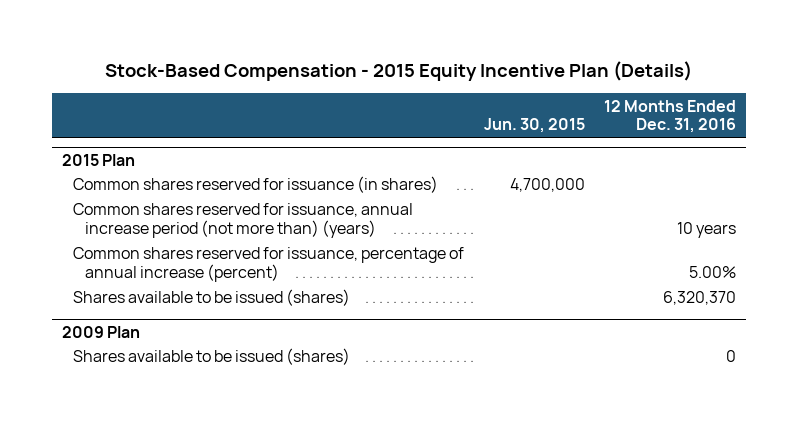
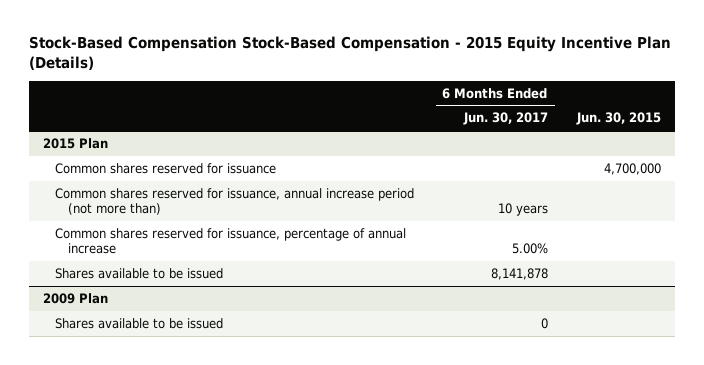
- Stock-Based Compensation - 2015 Equity Incentive Plan (Details)
+ Stock-Based Compensation Stock-Based Compensation - 2015 Equity Incentive Plan (Details)
- | Jun. 30, 2015 | 12 Months Ended Dec. 31, 2016
+ | 6 Months Ended Jun. 30, 2017 | Jun. 30, 2015
@ 2015 Plan
- Common shares reserved for issuance (in shares) | 4,700,000 |
- Common shares reserved for issuance, annual increase period (not more than) (years) | | 10 years
- Common shares reserved for issuance, percentage of annual increase (percent) | | 5.00%
- Shares available to be issued (shares) | | 6,320,370
+ Common shares reserved for issuance | | 4,700,000
+ Common shares reserved for issuance, annual increase period (not more than) | 10 years |
+ Common shares reserved for issuance, percentage of annual increase | 5.00% |
+ Shares available to be issued | 8,141,878 |
@ 2009 Plan
- Shares available to be issued (shares) | | 0
+ Shares available to be issued | 0 |

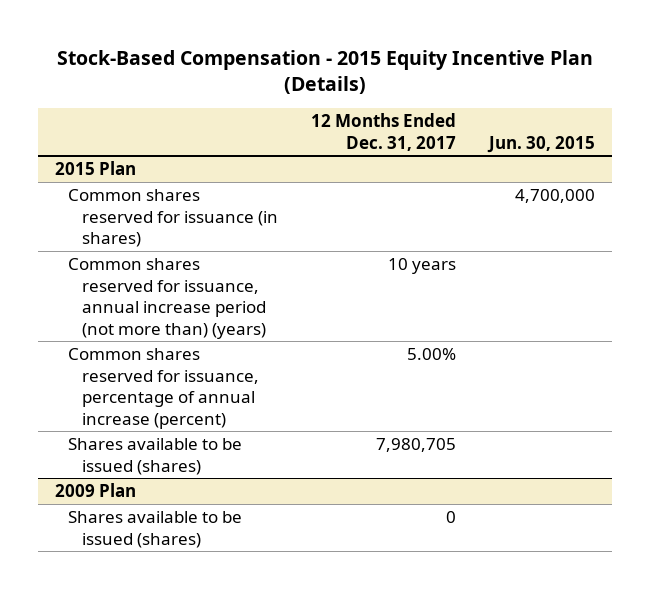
- Stock-Based Compensation Stock-Based Compensation - 2015 Equity Incentive Plan (Details)
+ Stock-Based Compensation - 2015 Equity Incentive Plan (Details)
- | 6 Months Ended Jun. 30, 2017 | Jun. 30, 2015
+ | 12 Months Ended Dec. 31, 2017 | Jun. 30, 2015
@ 2015 Plan
- Common shares reserved for issuance | | 4,700,000
- Common shares reserved for issuance, annual increase period (not more than) | 10 years |
- Common shares reserved for issuance, percentage of annual increase | 5.00% |
- Shares available to be issued | 8,141,878 |
+ Common shares reserved for issuance (in shares) | | 4,700,000
+ Common shares reserved for issuance, annual increase period (not more than) (years) | 10 years |
+ Common shares reserved for issuance, percentage of annual increase (percent) | 5.00% |
+ Shares available to be issued (shares) | 7,980,705 |
@ 2009 Plan
- Shares available to be issued | 0 |
+ Shares available to be issued (shares) | 0 |

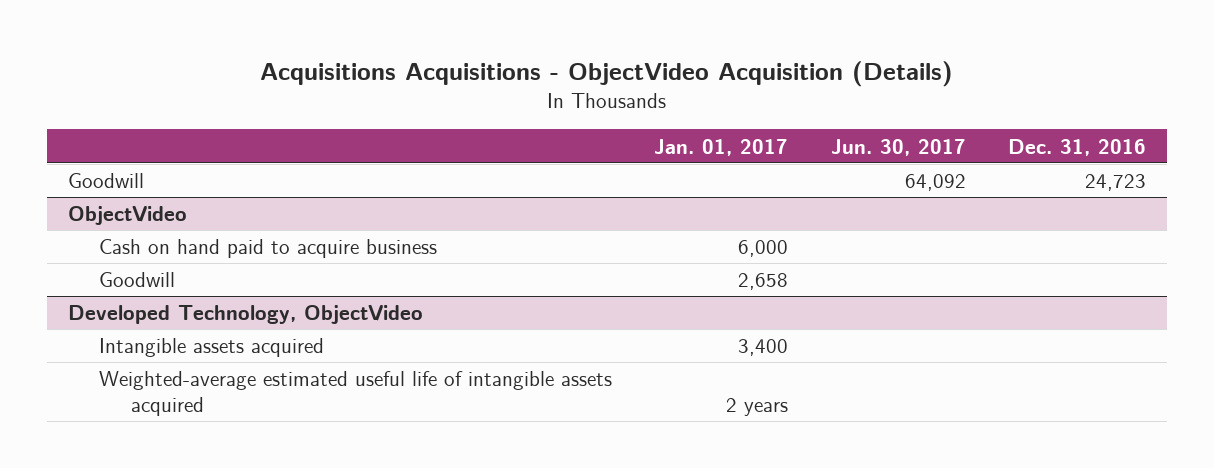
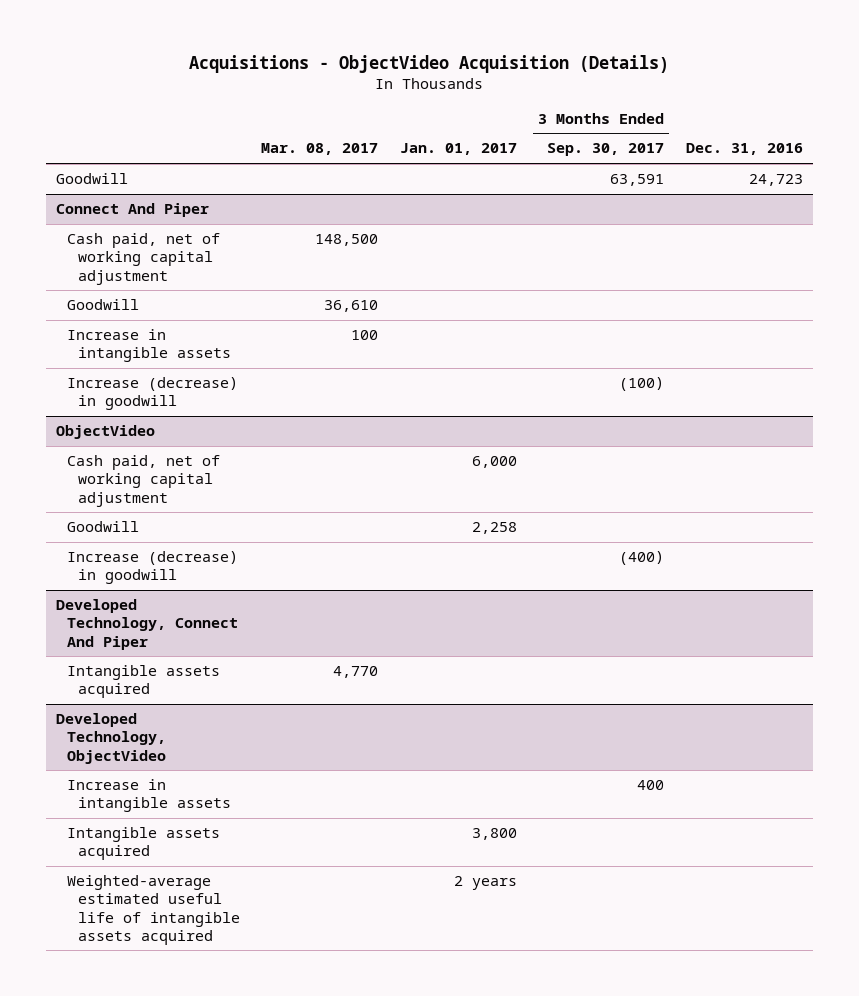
- Acquisitions Acquisitions - ObjectVideo Acquisition (Details)
+ Acquisitions - ObjectVideo Acquisition (Details)
- | Jan. 01, 2017 | Jun. 30, 2017 | Dec. 31, 2016
+ | Mar. 08, 2017 | Jan. 01, 2017 | 3 Months Ended Sep. 30, 2017 | Dec. 31, 2016
+ Connect And Piper
+ Cash paid, net of working capital adjustment | 148,500 | | |
+ Goodwill | 36,610 | | |
+ Increase in intangible assets | 100 | | |
+ Increase (decrease) in goodwill | | | (100) |
@ ObjectVideo
- Cash on hand paid to acquire business | 6,000 | |
- Goodwill | 2,658 | |
+ Cash paid, net of working capital adjustment | | 6,000 | |
+ Goodwill | | 2,258 | |
+ Increase (decrease) in goodwill | | | (400) |
+ Developed Technology, Connect And Piper
+ Intangible assets acquired | 4,770 | | |
@ Developed Technology, ObjectVideo
- Intangible assets acquired | 3,400 | |
+ Increase in intangible assets | | | 400 |
+ Intangible assets acquired | | 3,800 | |

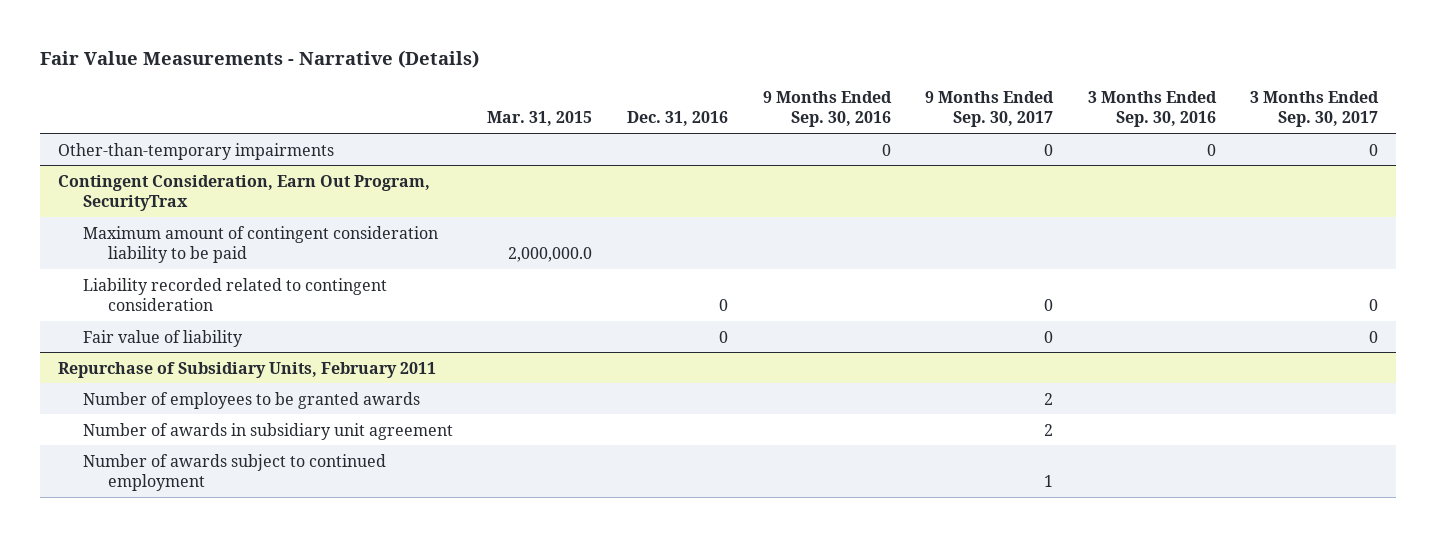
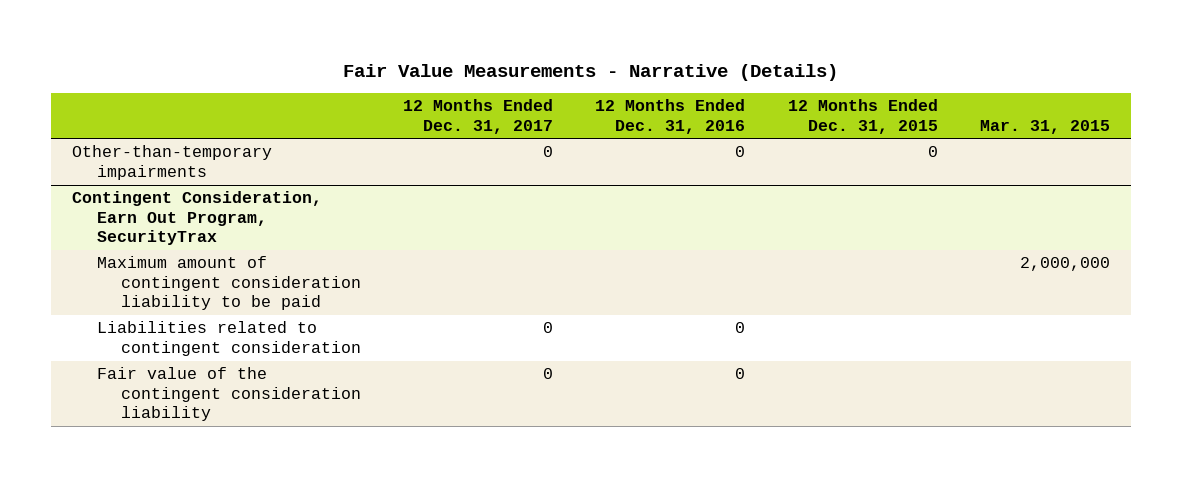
- | Mar. 31, 2015 | Dec. 31, 2016 | 9 Months Ended Sep. 30, 2016 | 9 Months Ended Sep. 30, 2017 | 3 Months Ended Sep. 30, 2016 | 3 Months Ended Sep. 30, 2017
+ | 12 Months Ended Dec. 31, 2017 | 12 Months Ended Dec. 31, 2016 | 12 Months Ended Dec. 31, 2015 | Mar. 31, 2015
@ Contingent Consideration, Earn Out Program, SecurityTrax
- Maximum amount of contingent consideration liability to be paid | 2,000,000.0 | | | | |
- Liability recorded related to contingent consideration | | 0 | | 0 | | 0
- Fair value of liability | | 0 | | 0 | | 0
- Repurchase of Subsidiary Units, February 2011
- Number of employees to be granted awards | | | | 2 | |
- Number of awards in subsidiary unit agreement | | | | 2 | |
- Number of awards subject to continued employment | | | | 1 | |
@ Contingent Consideration, Earn Out Program, SecurityTrax
+ Maximum amount of contingent consideration liability to be paid | | | | 2,000,000
+ Liabilities related to contingent consideration | 0 | 0 | |
+ Fair value of the contingent consideration liability | 0 | 0 | |

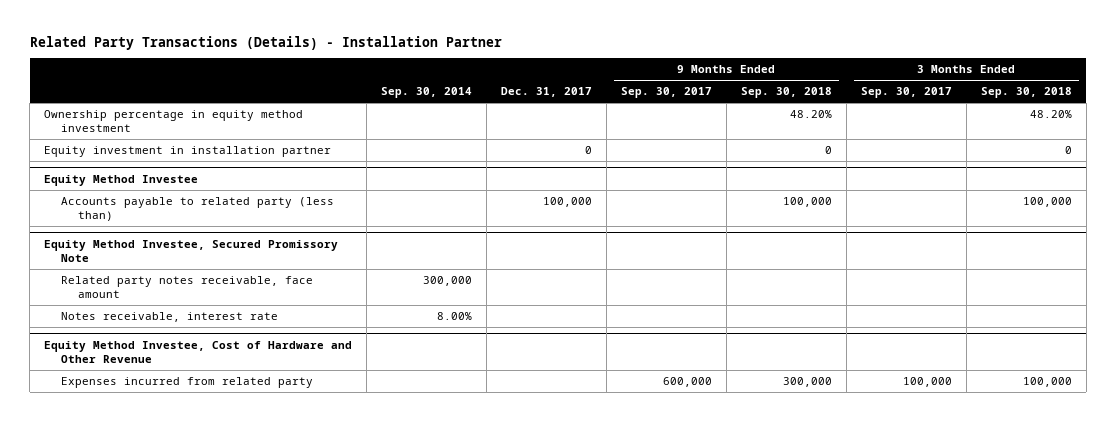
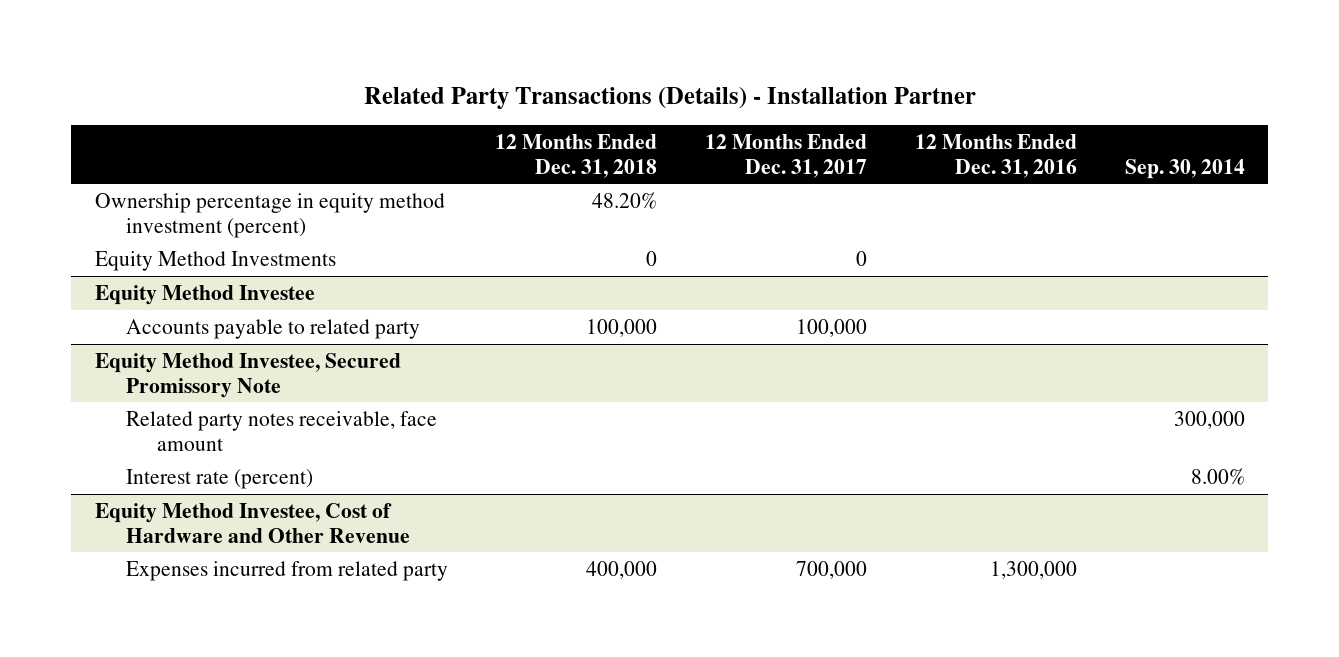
- | Sep. 30, 2014 | Dec. 31, 2017 | 9 Months Ended Sep. 30, 2017 | 9 Months Ended Sep. 30, 2018 | 3 Months Ended Sep. 30, 2017 | 3 Months Ended Sep. 30, 2018
+ | 12 Months Ended Dec. 31, 2018 | 12 Months Ended Dec. 31, 2017 | 12 Months Ended Dec. 31, 2016 | Sep. 30, 2014
- Ownership percentage in equity method investment | | | | 48.20% | | 48.20%
- Equity investment in installation partner | | 0 | | 0 | | 0
+ Ownership percentage in equity method investment (percent) | 48.20% | | |
+ Equity Method Investments | 0 | 0 | |
@ Equity Method Investee
- Accounts payable to related party (less than) | | 100,000 | | 100,000 | | 100,000
+ Accounts payable to related party | 100,000 | 100,000 | |
@ Equity Method Investee, Secured Promissory Note
- Notes receivable, interest rate | 8.00% | | | | |
+ Interest rate (percent) | | | | 8.00%

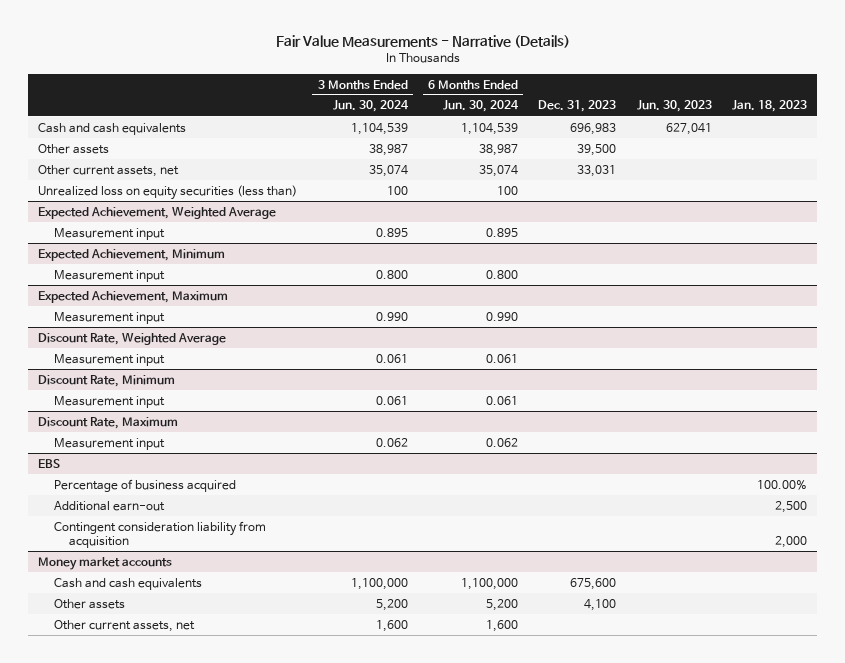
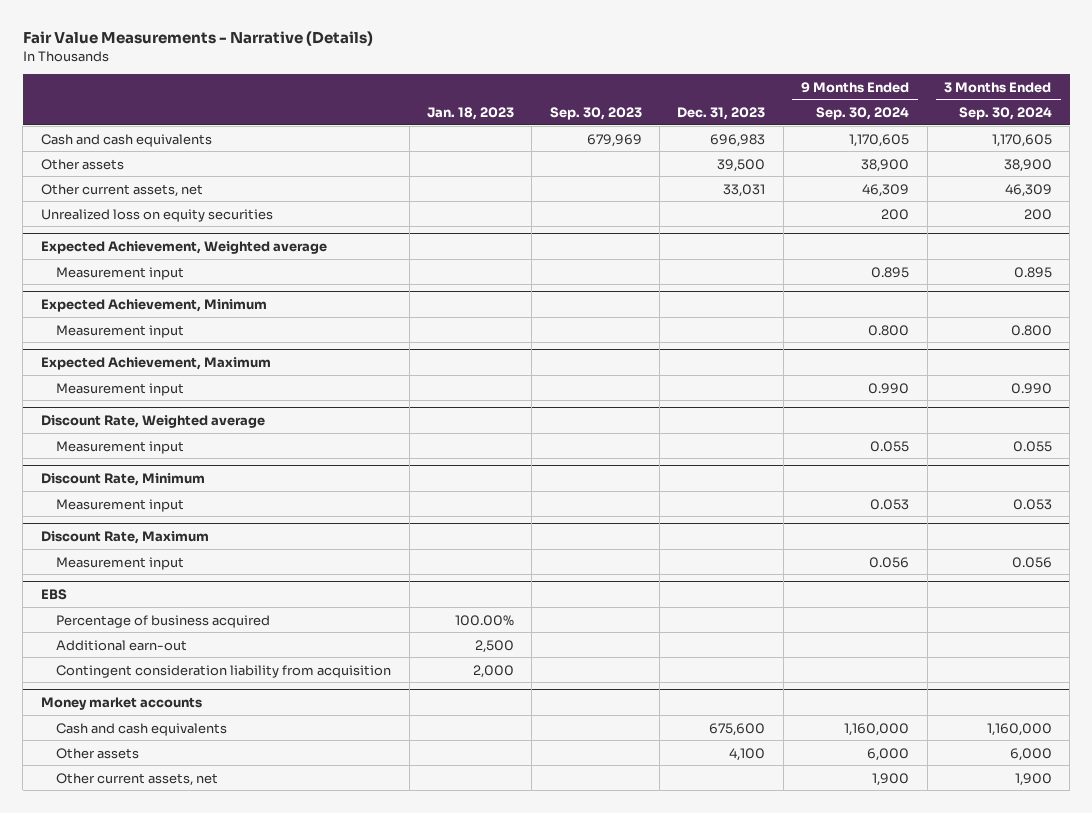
- | 3 Months Ended Jun. 30, 2024 | 6 Months Ended Jun. 30, 2024 | Dec. 31, 2023 | Jun. 30, 2023 | Jan. 18, 2023
+ | Jan. 18, 2023 | Sep. 30, 2023 | Dec. 31, 2023 | 9 Months Ended Sep. 30, 2024 | 3 Months Ended Sep. 30, 2024
- Unrealized loss on equity securities (less than) | 100 | 100 | | |
- Expected Achievement, Weighted Average
+ Unrealized loss on equity securities | | | | 200 | 200
+ Expected Achievement, Weighted average
- Discount Rate, Weighted Average
+ Discount Rate, Weighted average

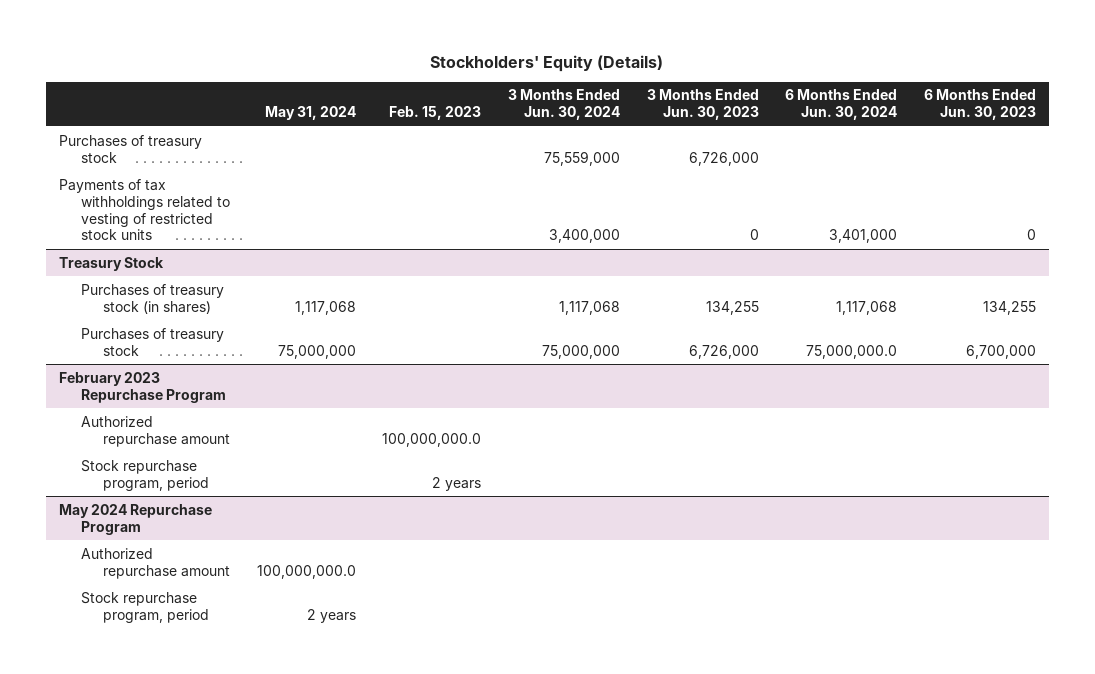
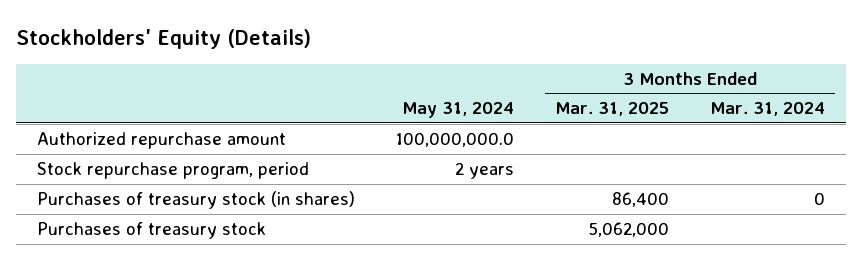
- | May 31, 2024 | Feb. 15, 2023 | 3 Months Ended Jun. 30, 2024 | 3 Months Ended Jun. 30, 2023 | 6 Months Ended Jun. 30, 2024 | 6 Months Ended Jun. 30, 2023
+ | May 31, 2024 | 3 Months Ended Mar. 31, 2025 | 3 Months Ended Mar. 31, 2024
+ Authorized repurchase amount | 100,000,000.0 | |
+ Stock repurchase program, period | 2 years | |
+ Purchases of treasury stock (in shares) | | 86,400 | 0
- Payments of tax withholdings related to vesting of restricted stock units | | | 3,400,000 | 0 | 3,401,000 | 0
- Treasury Stock
- Purchases of treasury stock (in shares) | 1,117,068 | | 1,117,068 | 134,255 | 1,117,068 | 134,255
- Purchases of treasury stock | 75,000,000 | | 75,000,000 | 6,726,000 | 75,000,000.0 | 6,700,000
- February 2023 Repurchase Program
- Authorized repurchase amount | | 100,000,000.0 | | | |
- Stock repurchase program, period | | 2 years | | | |
- May 2024 Repurchase Program
- Authorized repurchase amount | 100,000,000.0 | | | | |
- Stock repurchase program, period | 2 years | | | | |

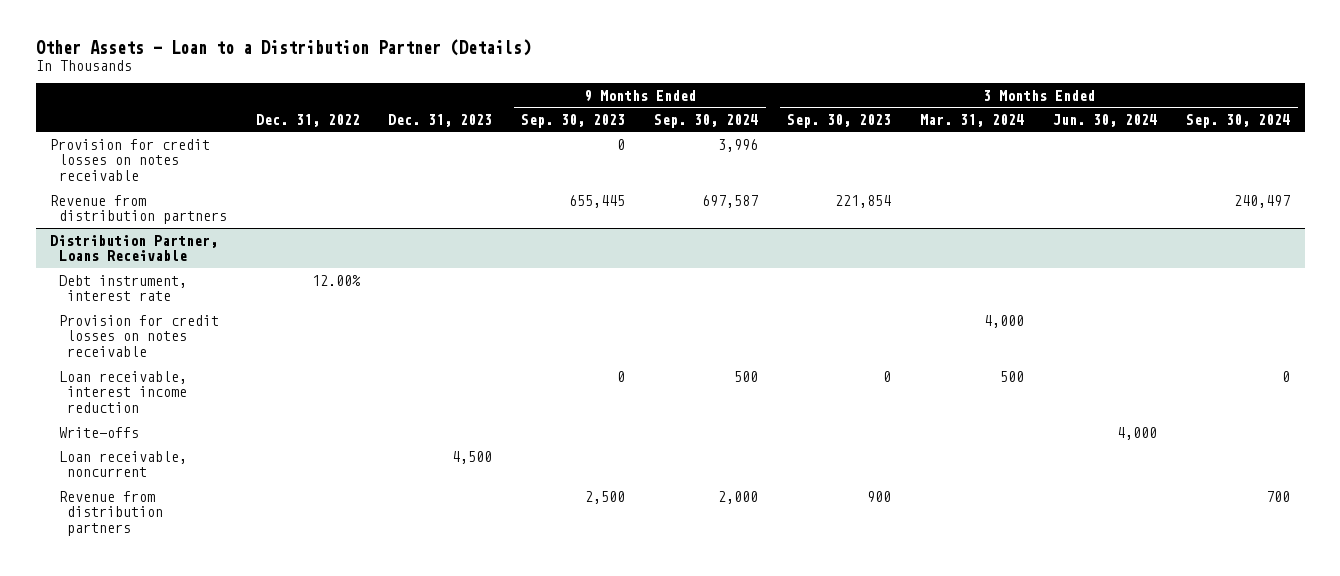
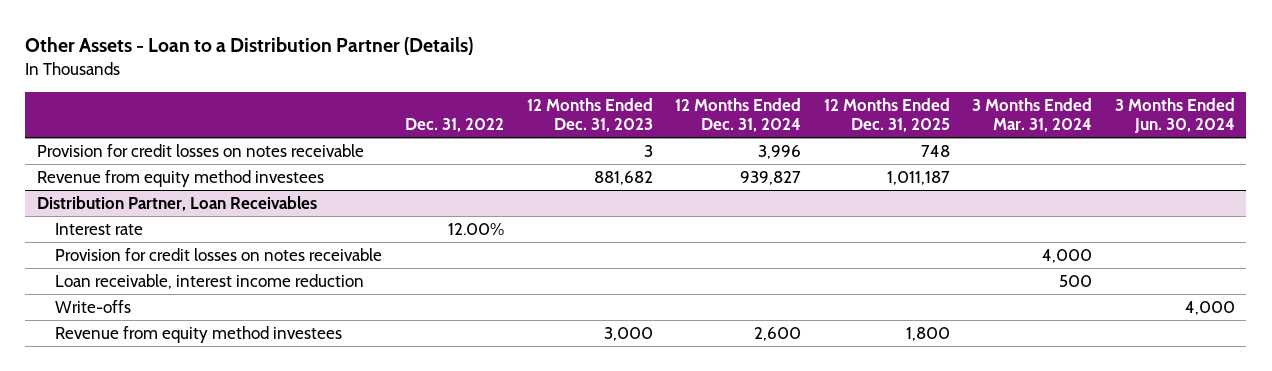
- | Dec. 31, 2022 | Dec. 31, 2023 | 9 Months Ended Sep. 30, 2023 | 9 Months Ended Sep. 30, 2024 | 3 Months Ended Sep. 30, 2023 | 3 Months Ended Mar. 31, 2024 | 3 Months Ended Jun. 30, 2024 | 3 Months Ended Sep. 30, 2024
+ | Dec. 31, 2022 | 12 Months Ended Dec. 31, 2023 | 12 Months Ended Dec. 31, 2024 | 12 Months Ended Dec. 31, 2025 | 3 Months Ended Mar. 31, 2024 | 3 Months Ended Jun. 30, 2024
- Revenue from distribution partners | | | 655,445 | 697,587 | 221,854 | | | 240,497
- Distribution Partner, Loans Receivable
- Debt instrument, interest rate | 12.00% | | | | | | |
+ Revenue from equity method investees | | 881,682 | 939,827 | 1,011,187 | |
+ Distribution Partner, Loan Receivables
+ Interest rate | 12.00% | | | | |
- Loan receivable, noncurrent | | 4,500 | | | | | |
- Revenue from distribution partners | | | 2,500 | 2,000 | 900 | | | 700
+ Revenue from equity method investees | | 3,000 | 2,600 | 1,800 | |

